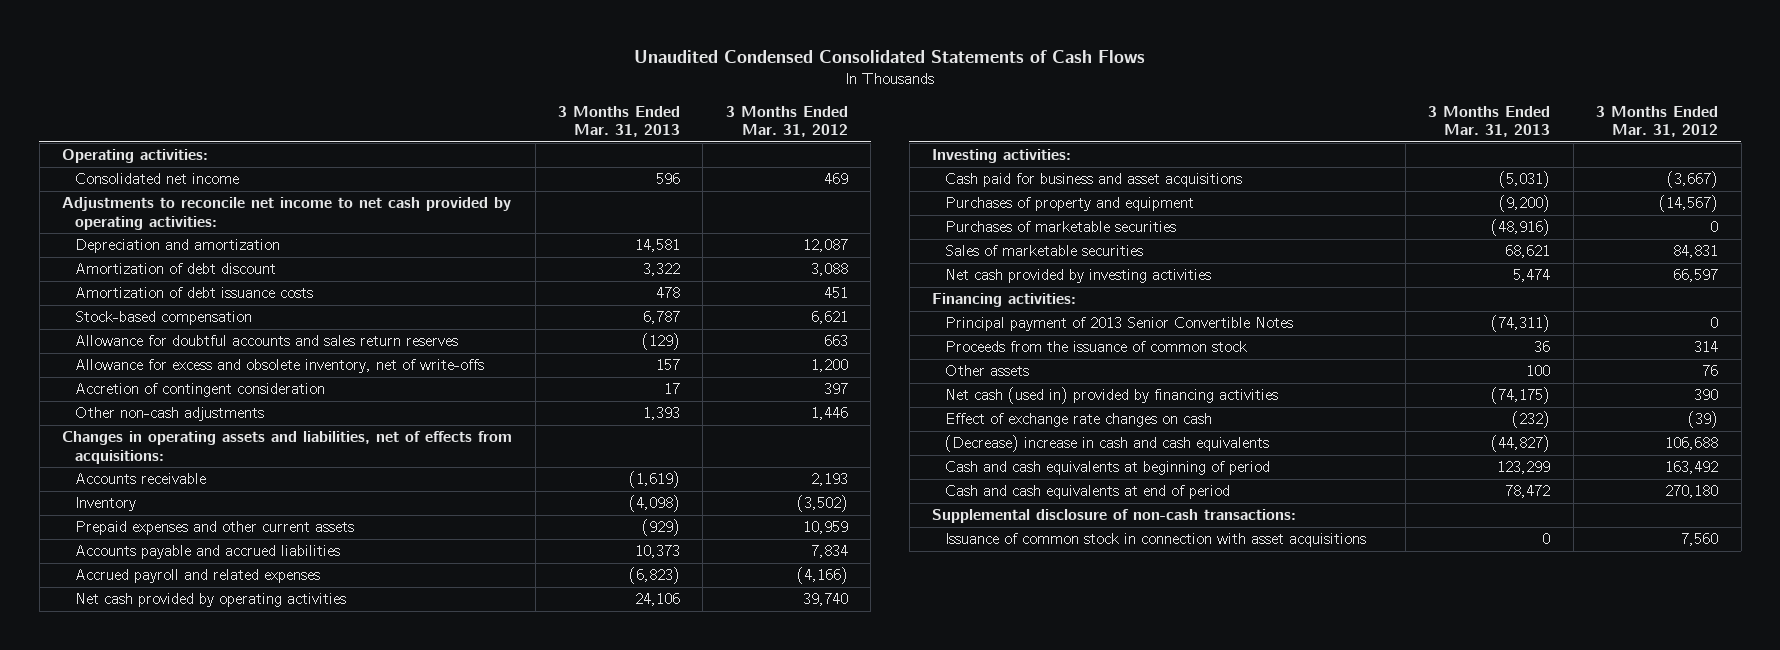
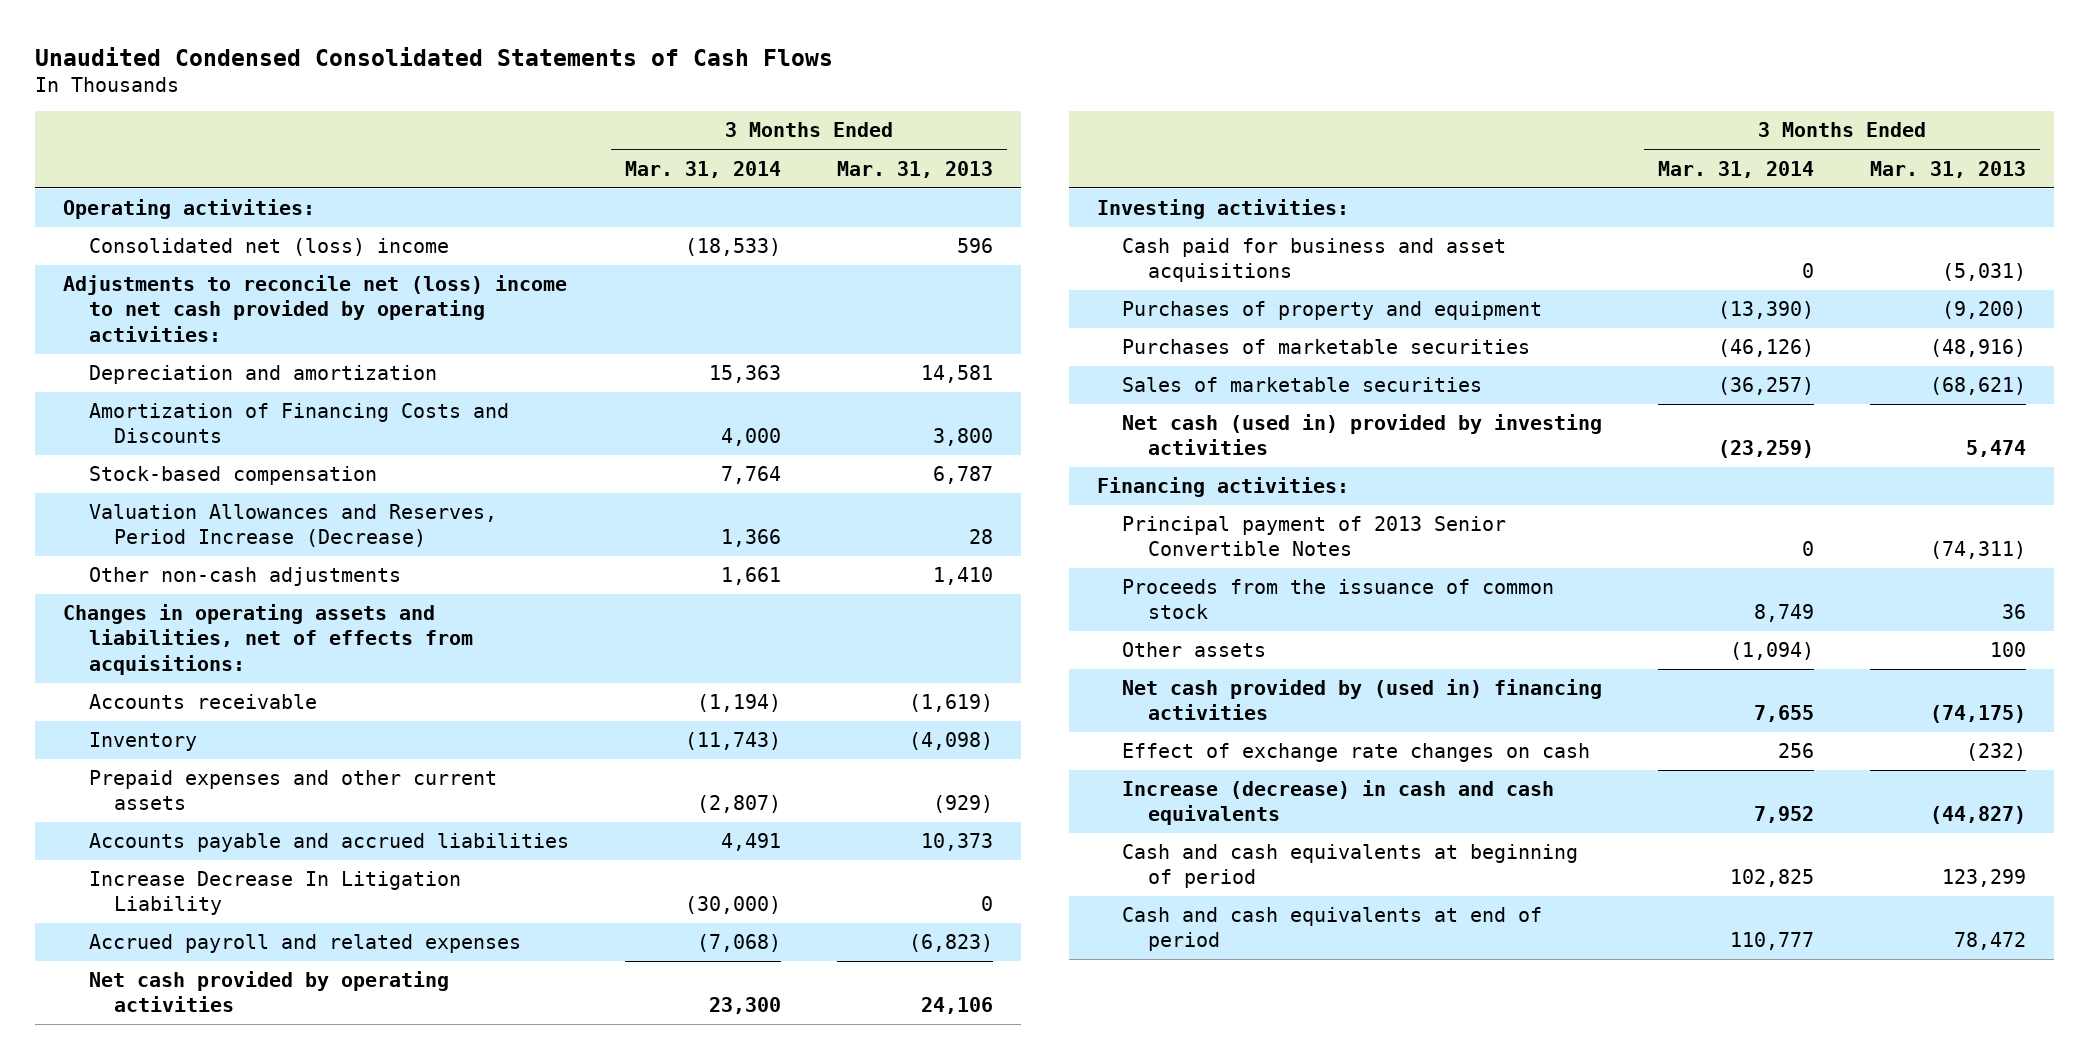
- | 3 Months Ended Mar. 31, 2013 | 3 Months Ended Mar. 31, 2012
+ | 3 Months Ended Mar. 31, 2014 | 3 Months Ended Mar. 31, 2013
- Consolidated net income | 596 | 469
- Adjustments to reconcile net income to net cash provided by operating activities:
+ Consolidated net (loss) income | (18,533) | 596
+ Adjustments to reconcile net (loss) income to net cash provided by operating activities:
- Amortization of debt discount | 3,322 | 3,088
- Amortization of debt issuance costs | 478 | 451
+ Amortization of Financing Costs and Discounts | 4,000 | 3,800
- Allowance for doubtful accounts and sales return reserves | (129) | 663
- Allowance for excess and obsolete inventory, net of write-offs | 157 | 1,200
- Accretion of contingent consideration | 17 | 397
- Other non-cash adjustments | 1,393 | 1,446
+ Valuation Allowances and Reserves, Period Increase (Decrease) | 1,366 | 28
+ Other non-cash adjustments | 1,661 | 1,410
+ Increase Decrease In Litigation Liability | (30,000) | 0
- Sales of marketable securities | 68,621 | 84,831
- Net cash provided by investing activities | 5,474 | 66,597
+ Sales of marketable securities | (36,257) | (68,621)
+ Net cash (used in) provided by investing activities | (23,259) | 5,474
- Net cash (used in) provided by financing activities | (74,175) | 390
+ Net cash provided by (used in) financing activities | 7,655 | (74,175)
- (Decrease) increase in cash and cash equivalents | (44,827) | 106,688
+ Increase (decrease) in cash and cash equivalents | 7,952 | (44,827)
- Supplemental disclosure of non-cash transactions:
- Issuance of common stock in connection with asset acquisitions | 0 | 7,560

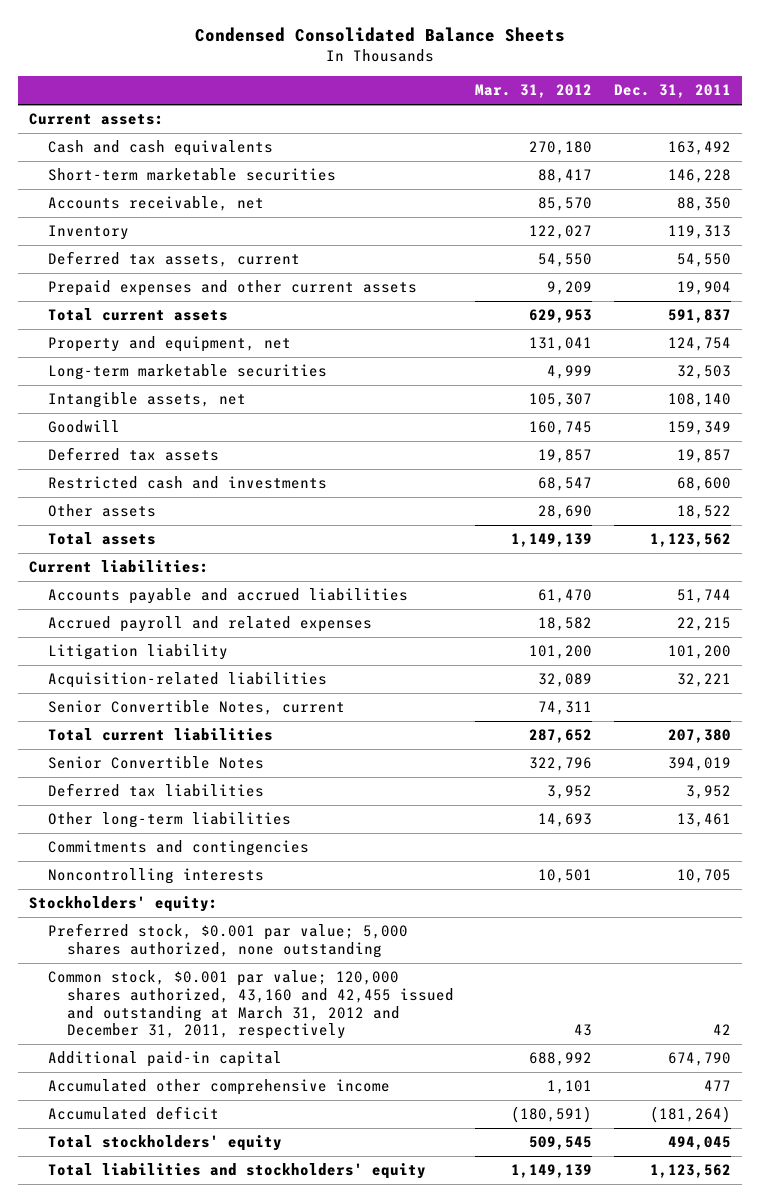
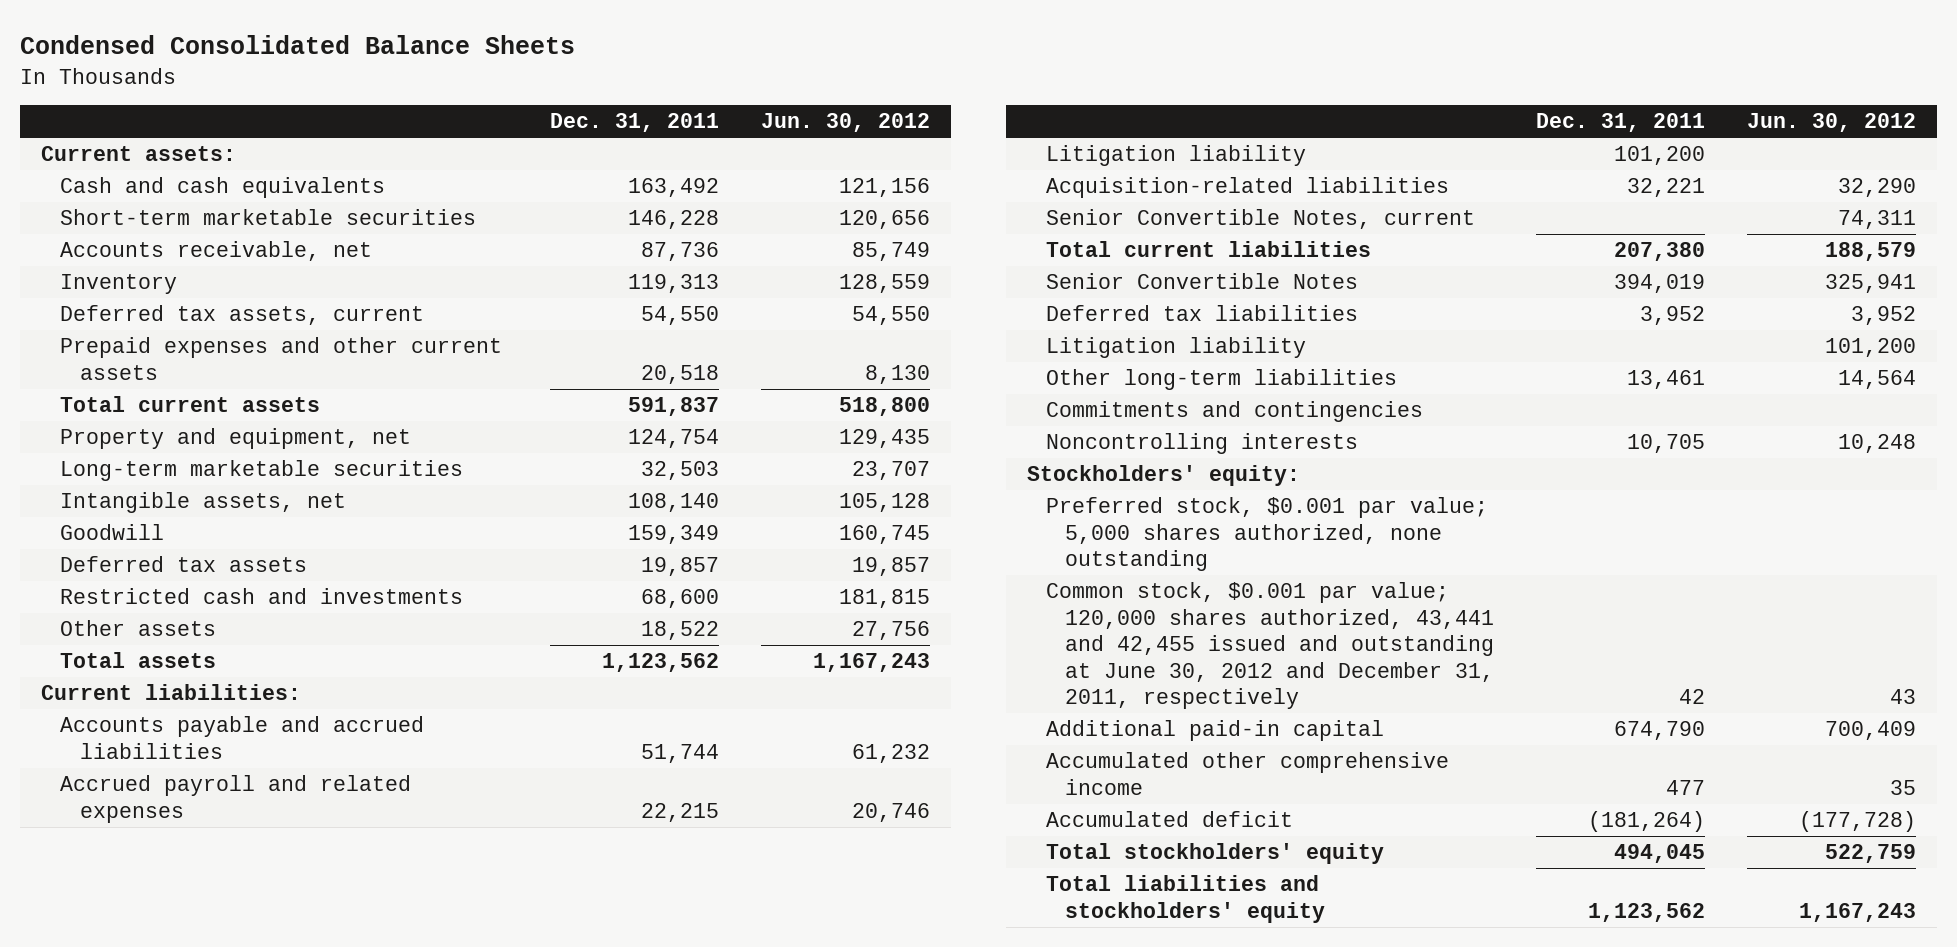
- | Mar. 31, 2012 | Dec. 31, 2011
+ | Dec. 31, 2011 | Jun. 30, 2012
- Accounts receivable, net | 85,570 | 88,350
+ Accounts receivable, net | 87,736 | 85,749
- Prepaid expenses and other current assets | 9,209 | 19,904
+ Prepaid expenses and other current assets | 20,518 | 8,130
+ Litigation liability | | 101,200
- Common stock, $0.001 par value; 120,000 shares authorized, 43,160 and 42,455 issued and outstanding at March 31, 2012 and December 31, 2011, respectively | 43 | 42
+ Common stock, $0.001 par value; 120,000 shares authorized, 43,441 and 42,455 issued and outstanding at June 30, 2012 and December 31, 2011, respectively | 42 | 43

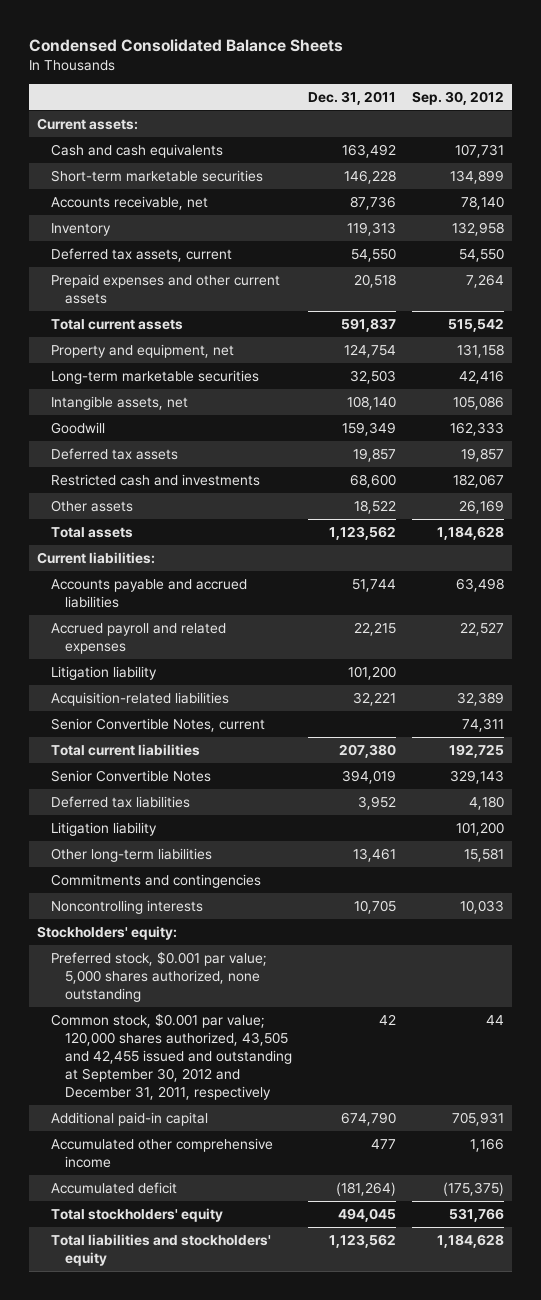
- | Dec. 31, 2011 | Jun. 30, 2012
+ | Dec. 31, 2011 | Sep. 30, 2012
- Common stock, $0.001 par value; 120,000 shares authorized, 43,441 and 42,455 issued and outstanding at June 30, 2012 and December 31, 2011, respectively | 42 | 43
+ Common stock, $0.001 par value; 120,000 shares authorized, 43,505 and 42,455 issued and outstanding at September 30, 2012 and December 31, 2011, respectively | 42 | 44

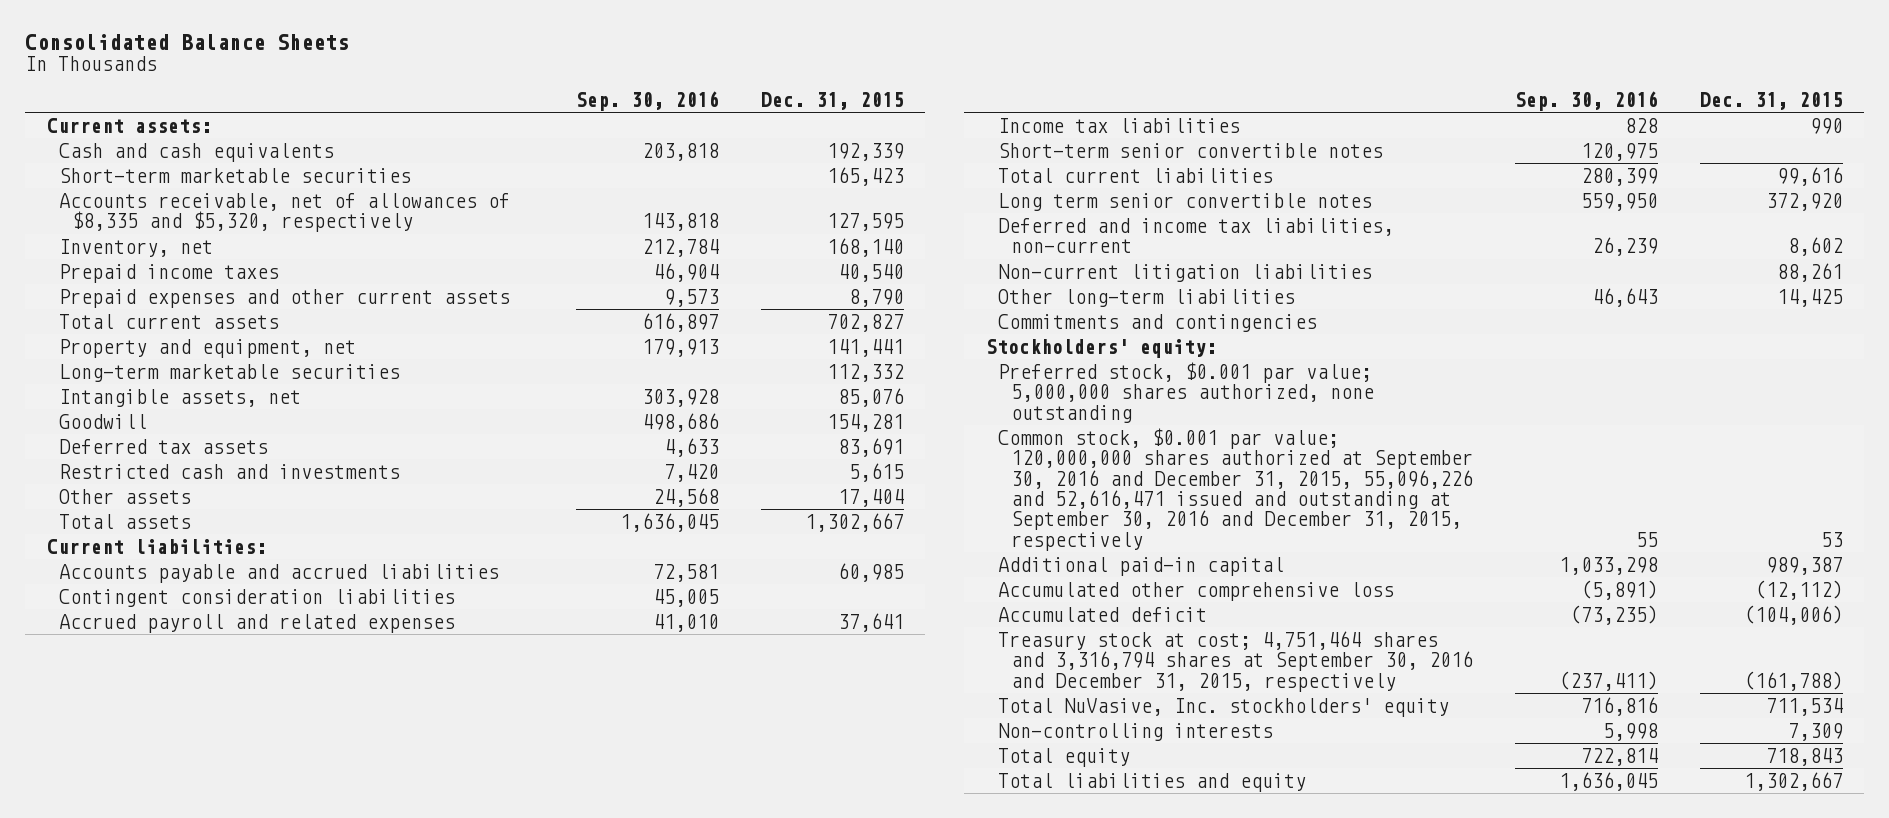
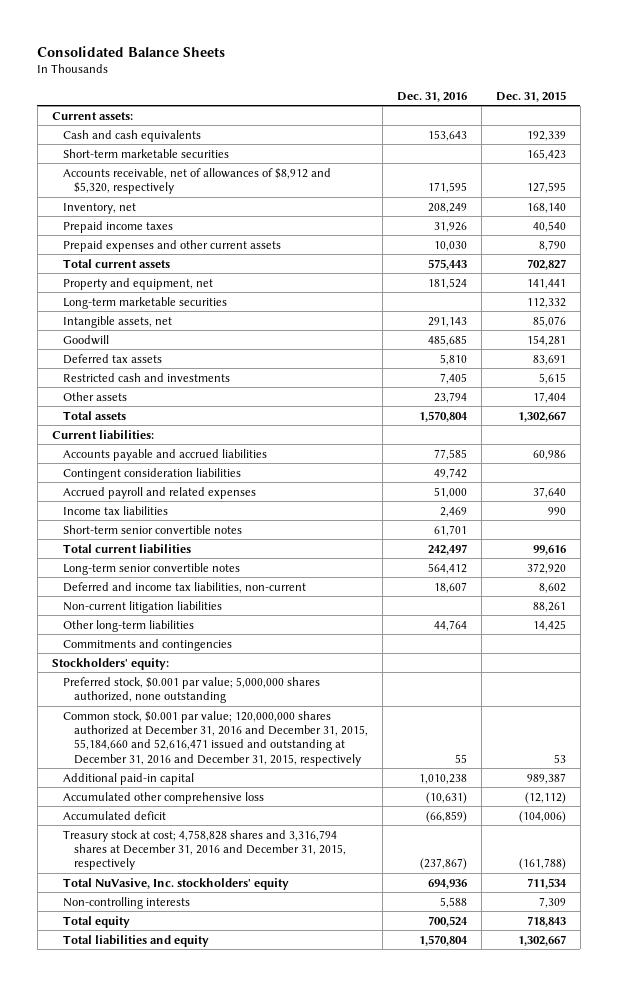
- | Sep. 30, 2016 | Dec. 31, 2015
+ | Dec. 31, 2016 | Dec. 31, 2015
- Accounts receivable, net of allowances of $8,335 and $5,320, respectively | 143,818 | 127,595
+ Accounts receivable, net of allowances of $8,912 and $5,320, respectively | 171,595 | 127,595
- Accounts payable and accrued liabilities | 72,581 | 60,985
+ Accounts payable and accrued liabilities | 77,585 | 60,986
- Accrued payroll and related expenses | 41,010 | 37,641
+ Accrued payroll and related expenses | 51,000 | 37,640
- Long term senior convertible notes | 559,950 | 372,920
+ Long-term senior convertible notes | 564,412 | 372,920
- Common stock, $0.001 par value; 120,000,000 shares authorized at September 30, 2016 and December 31, 2015, 55,096,226 and 52,616,471 issued and outstanding at September 30, 2016 and December 31, 2015, respectively | 55 | 53
+ Common stock, $0.001 par value; 120,000,000 shares authorized at December 31, 2016 and December 31, 2015, 55,184,660 and 52,616,471 issued and outstanding at December 31, 2016 and December 31, 2015, respectively | 55 | 53
- Treasury stock at cost; 4,751,464 shares and 3,316,794 shares at September 30, 2016 and December 31, 2015, respectively | (237,411) | (161,788)
+ Treasury stock at cost; 4,758,828 shares and 3,316,794 shares at December 31, 2016 and December 31, 2015, respectively | (237,867) | (161,788)

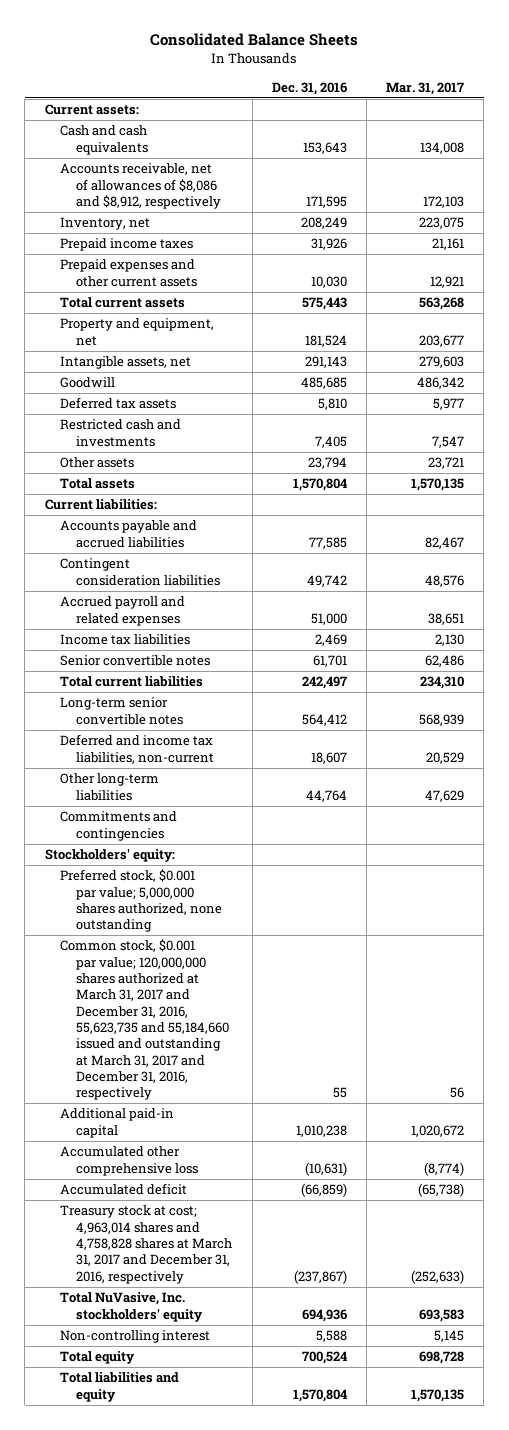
- | Dec. 31, 2016 | Dec. 31, 2015
+ | Dec. 31, 2016 | Mar. 31, 2017
- Short-term marketable securities | | 165,423
- Accounts receivable, net of allowances of $8,912 and $5,320, respectively | 171,595 | 127,595
+ Accounts receivable, net of allowances of $8,086 and $8,912, respectively | 171,595 | 172,103
- Long-term marketable securities | | 112,332
- Short-term senior convertible notes | 61,701 |
+ Senior convertible notes | 61,701 | 62,486
- Non-current litigation liabilities | | 88,261
- Common stock, $0.001 par value; 120,000,000 shares authorized at December 31, 2016 and December 31, 2015, 55,184,660 and 52,616,471 issued and outstanding at December 31, 2016 and December 31, 2015, respectively | 55 | 53
+ Common stock, $0.001 par value; 120,000,000 shares authorized at March 31, 2017 and December 31, 2016, 55,623,735 and 55,184,660 issued and outstanding at March 31, 2017 and December 31, 2016, respectively | 55 | 56
- Treasury stock at cost; 4,758,828 shares and 3,316,794 shares at December 31, 2016 and December 31, 2015, respectively | (237,867) | (161,788)
+ Treasury stock at cost; 4,963,014 shares and 4,758,828 shares at March 31, 2017 and December 31, 2016, respectively | (237,867) | (252,633)
- Non-controlling interests | 5,588 | 7,309
+ Non-controlling interest | 5,588 | 5,145

